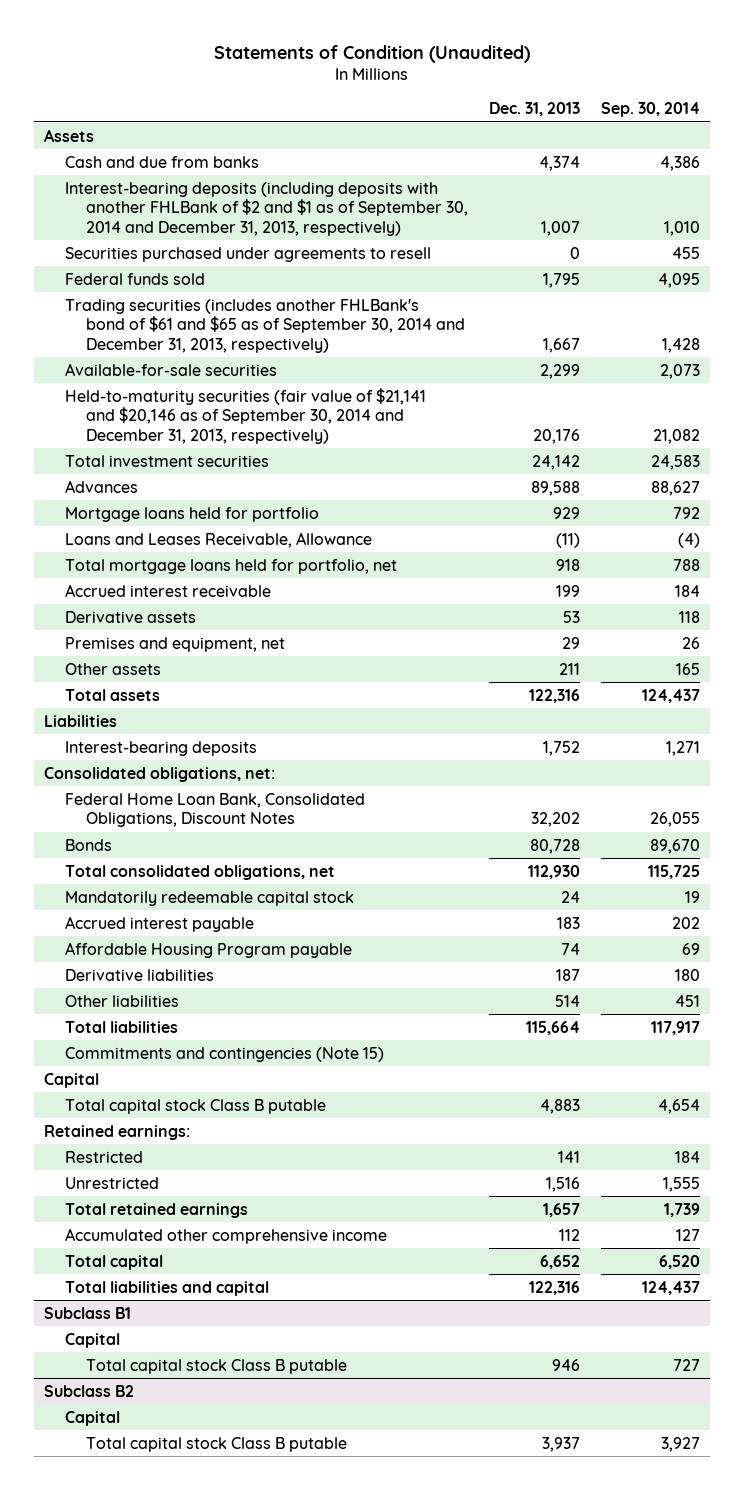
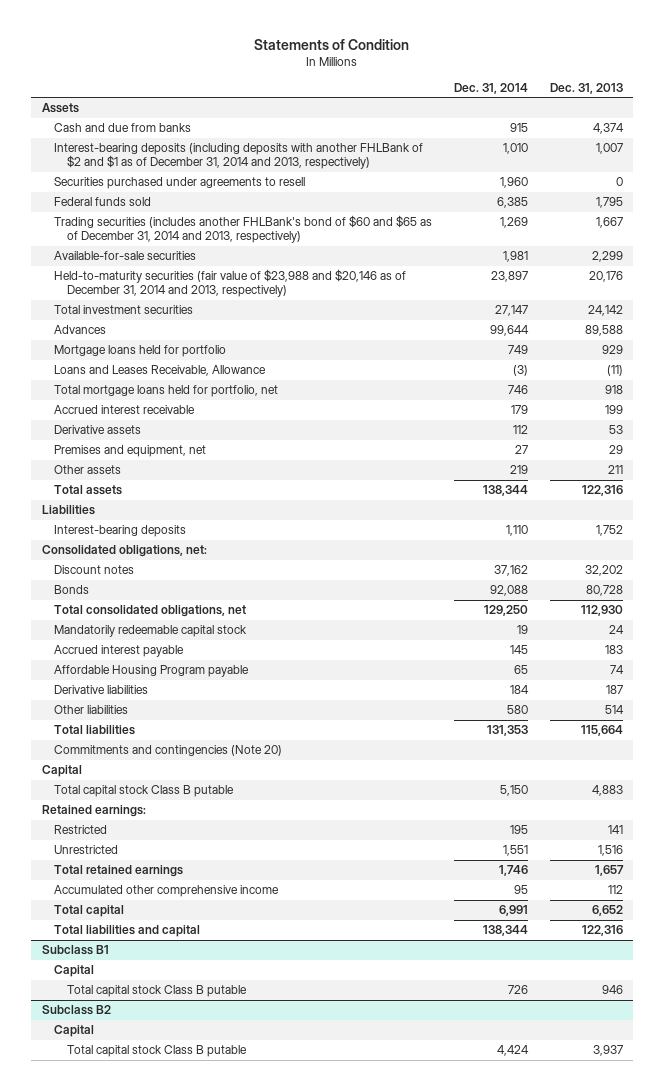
- Statements of Condition (Unaudited)
+ Statements of Condition
- | Dec. 31, 2013 | Sep. 30, 2014
+ | Dec. 31, 2014 | Dec. 31, 2013
- Interest-bearing deposits (including deposits with another FHLBank of $2 and $1 as of September 30, 2014 and December 31, 2013, respectively) | 1,007 | 1,010
+ Interest-bearing deposits (including deposits with another FHLBank of $2 and $1 as of December 31, 2014 and 2013, respectively) | 1,010 | 1,007
- Trading securities (includes another FHLBank's bond of $61 and $65 as of September 30, 2014 and December 31, 2013, respectively) | 1,667 | 1,428
+ Trading securities (includes another FHLBank's bond of $60 and $65 as of December 31, 2014 and 2013, respectively) | 1,269 | 1,667
- Held-to-maturity securities (fair value of $21,141 and $20,146 as of September 30, 2014 and December 31, 2013, respectively) | 20,176 | 21,082
+ Held-to-maturity securities (fair value of $23,988 and $20,146 as of December 31, 2014 and 2013, respectively) | 23,897 | 20,176
- Federal Home Loan Bank, Consolidated Obligations, Discount Notes | 32,202 | 26,055
+ Discount notes | 37,162 | 32,202
- Commitments and contingencies (Note 15)
+ Commitments and contingencies (Note 20)

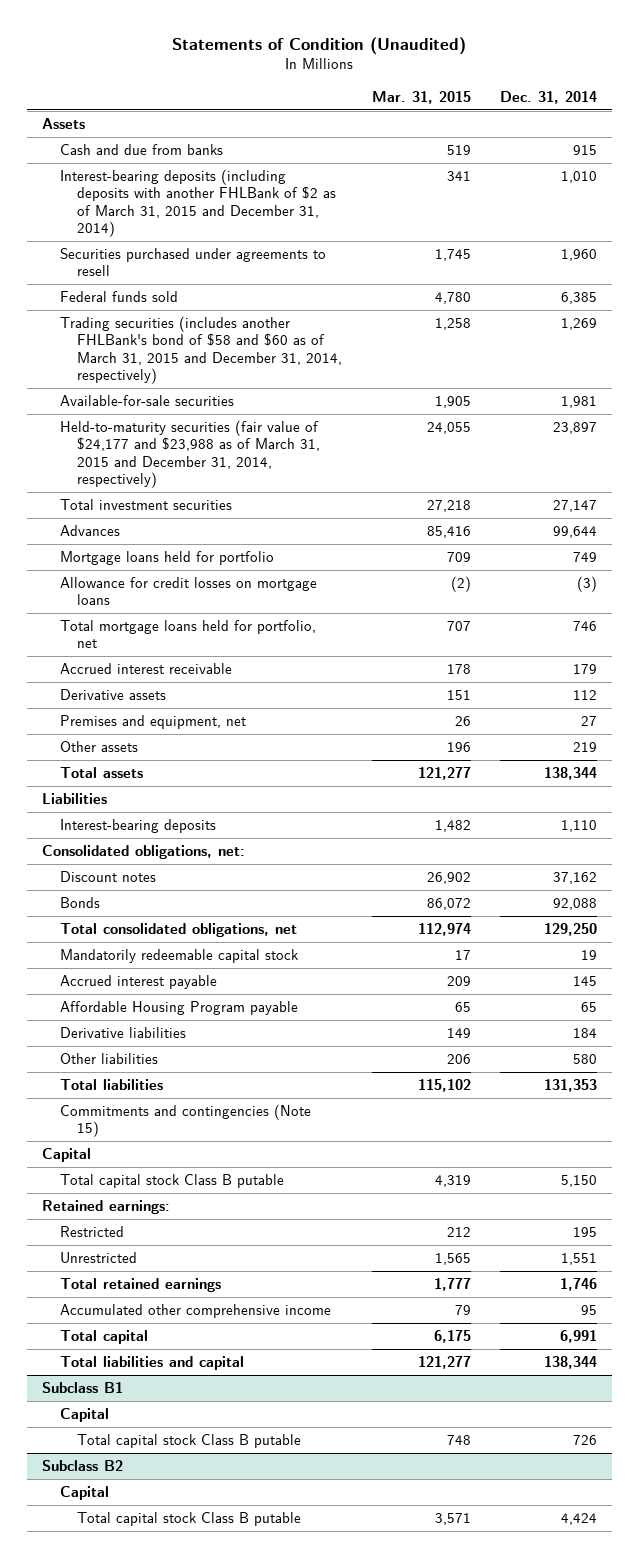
- Statements of Condition
+ Statements of Condition (Unaudited)
- | Dec. 31, 2014 | Dec. 31, 2013
+ | Mar. 31, 2015 | Dec. 31, 2014
- Interest-bearing deposits (including deposits with another FHLBank of $2 and $1 as of December 31, 2014 and 2013, respectively) | 1,010 | 1,007
+ Interest-bearing deposits (including deposits with another FHLBank of $2 as of March 31, 2015 and December 31, 2014) | 341 | 1,010
- Trading securities (includes another FHLBank's bond of $60 and $65 as of December 31, 2014 and 2013, respectively) | 1,269 | 1,667
+ Trading securities (includes another FHLBank's bond of $58 and $60 as of March 31, 2015 and December 31, 2014, respectively) | 1,258 | 1,269
- Held-to-maturity securities (fair value of $23,988 and $20,146 as of December 31, 2014 and 2013, respectively) | 23,897 | 20,176
+ Held-to-maturity securities (fair value of $24,177 and $23,988 as of March 31, 2015 and December 31, 2014, respectively) | 24,055 | 23,897
- Loans and Leases Receivable, Allowance | (3) | (11)
+ Allowance for credit losses on mortgage loans | (2) | (3)
- Commitments and contingencies (Note 20)
+ Commitments and contingencies (Note 15)

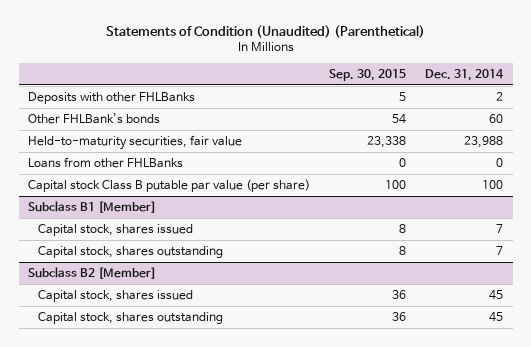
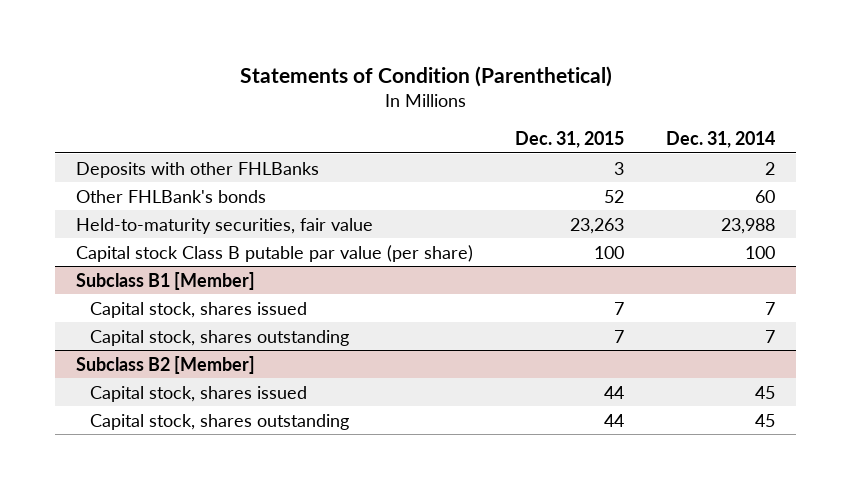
- Statements of Condition (Unaudited) (Parenthetical)
+ Statements of Condition (Parenthetical)
- | Sep. 30, 2015 | Dec. 31, 2014
+ | Dec. 31, 2015 | Dec. 31, 2014
- Loans from other FHLBanks | 0 | 0

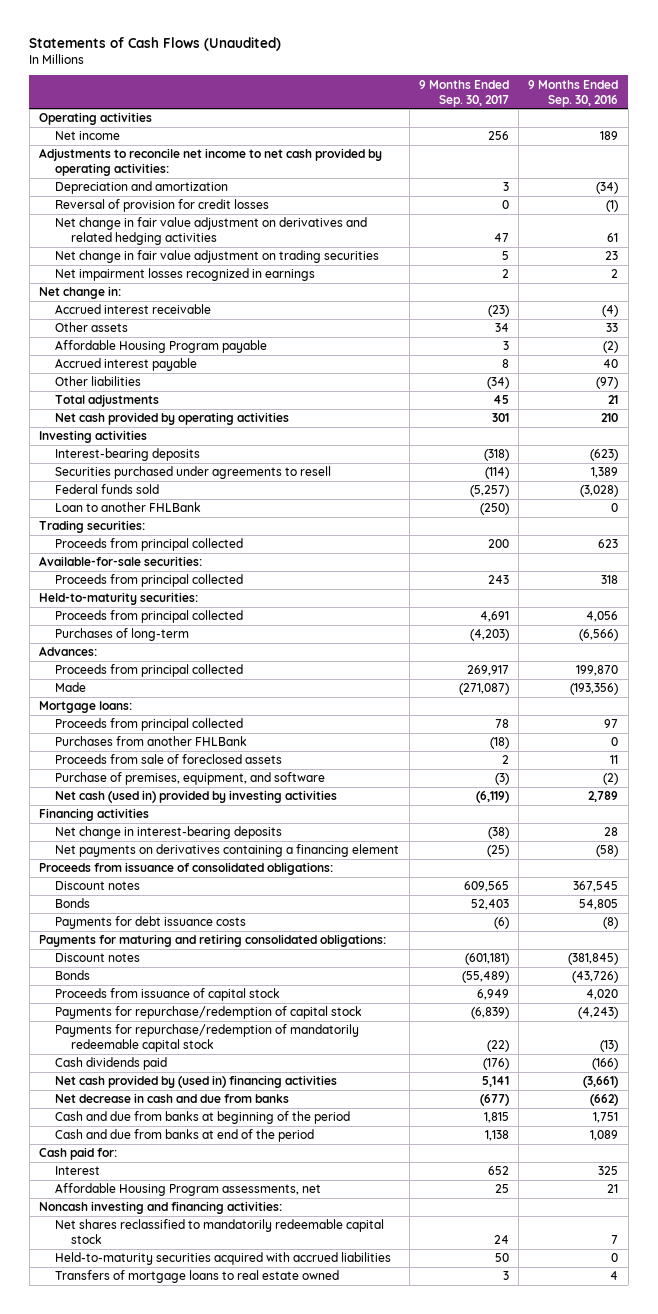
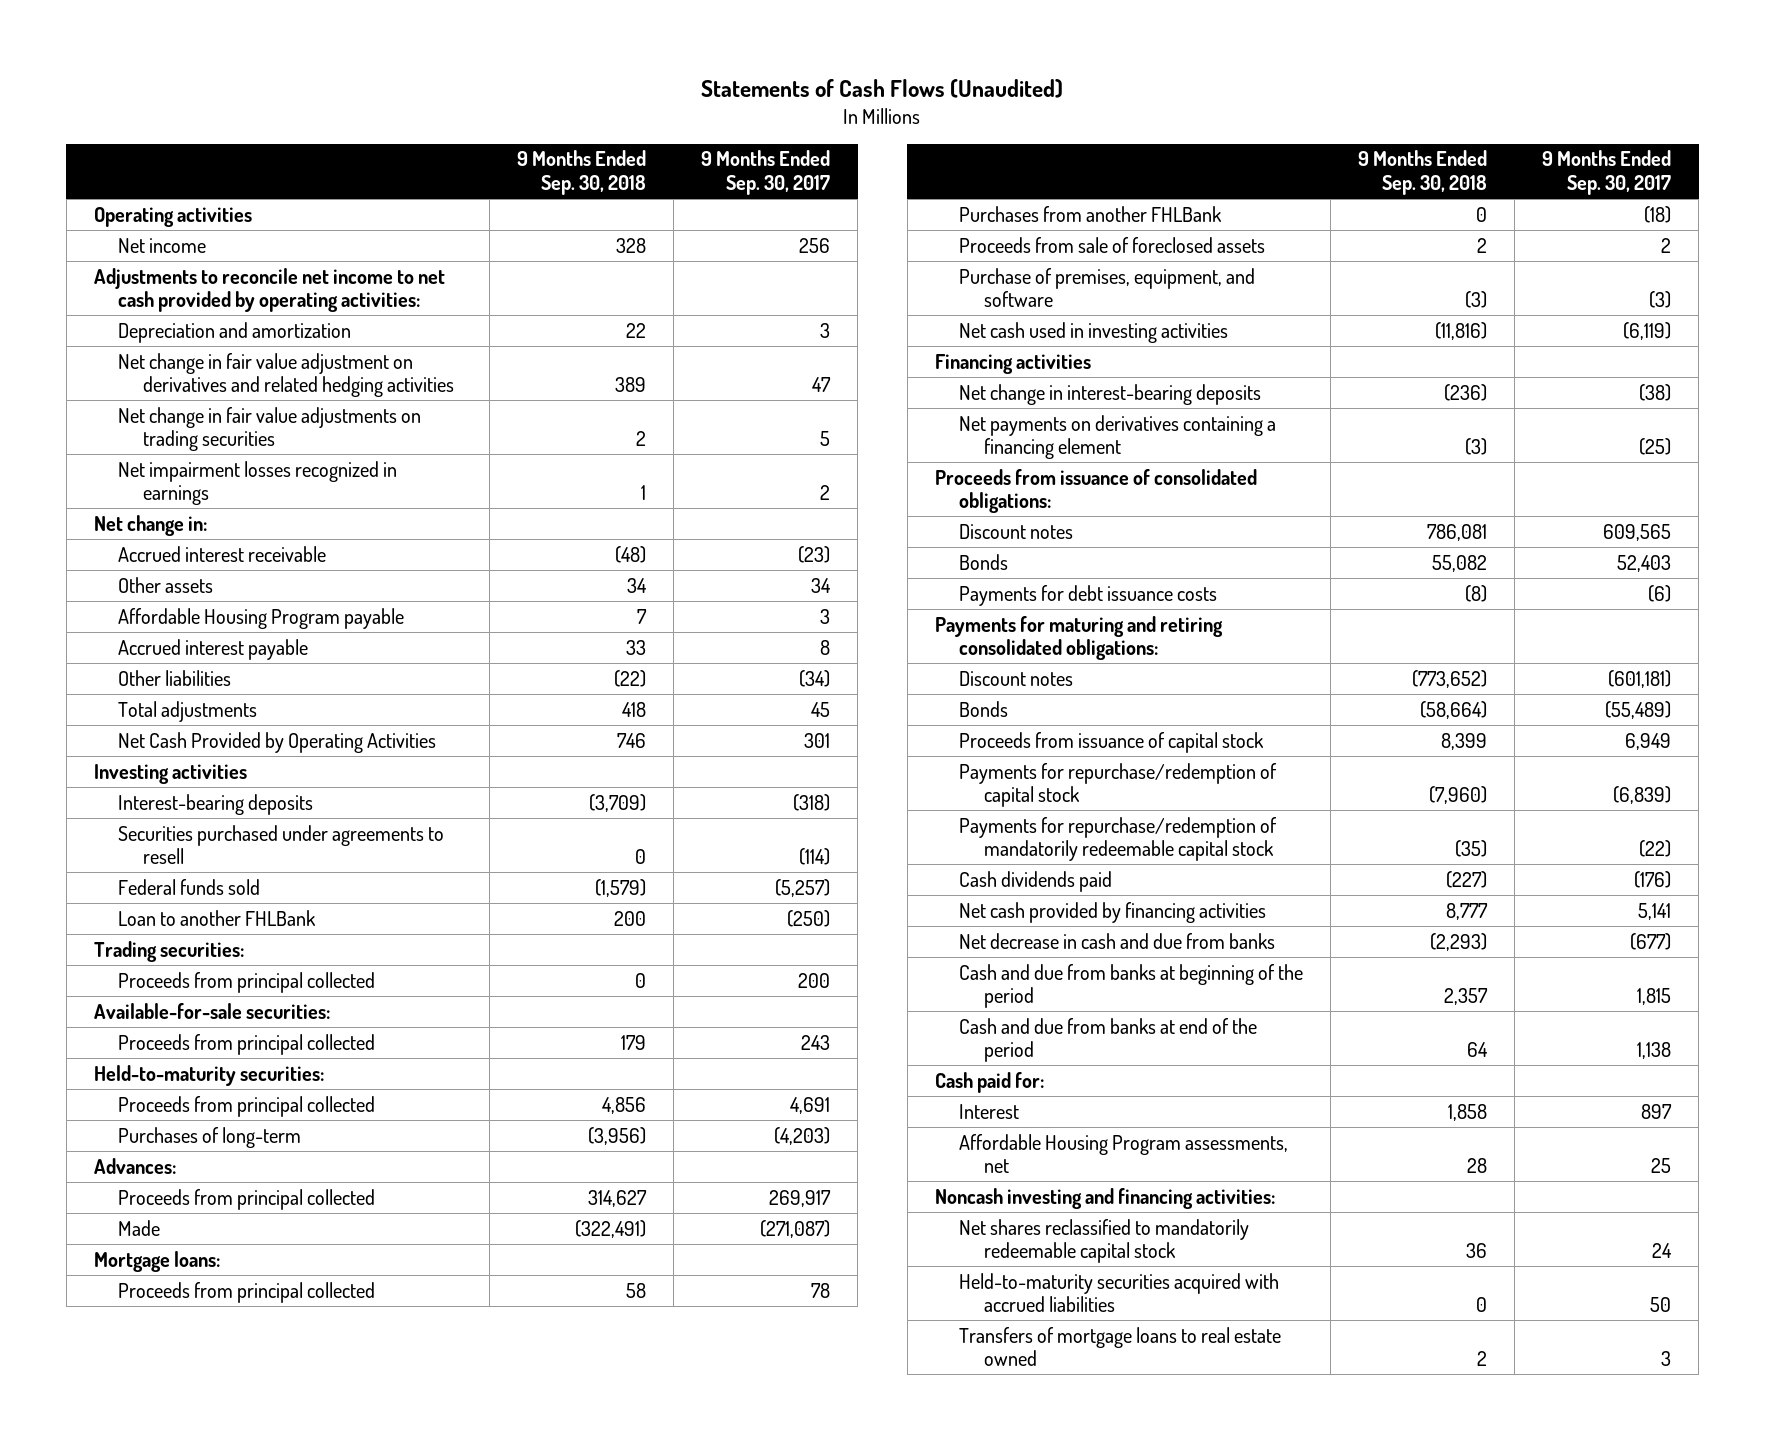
- | 9 Months Ended Sep. 30, 2017 | 9 Months Ended Sep. 30, 2016
+ | 9 Months Ended Sep. 30, 2018 | 9 Months Ended Sep. 30, 2017
- Reversal of provision for credit losses | 0 | (1)
- Net change in fair value adjustment on trading securities | 5 | 23
+ Net change in fair value adjustments on trading securities | 2 | 5
- Net cash provided by operating activities | 301 | 210
+ Net Cash Provided by Operating Activities | 746 | 301
- Net cash (used in) provided by investing activities | (6,119) | 2,789
+ Net cash used in investing activities | (11,816) | (6,119)
- Net cash provided by (used in) financing activities | 5,141 | (3,661)
+ Net cash provided by financing activities | 8,777 | 5,141
- Interest | 652 | 325
+ Interest | 1,858 | 897

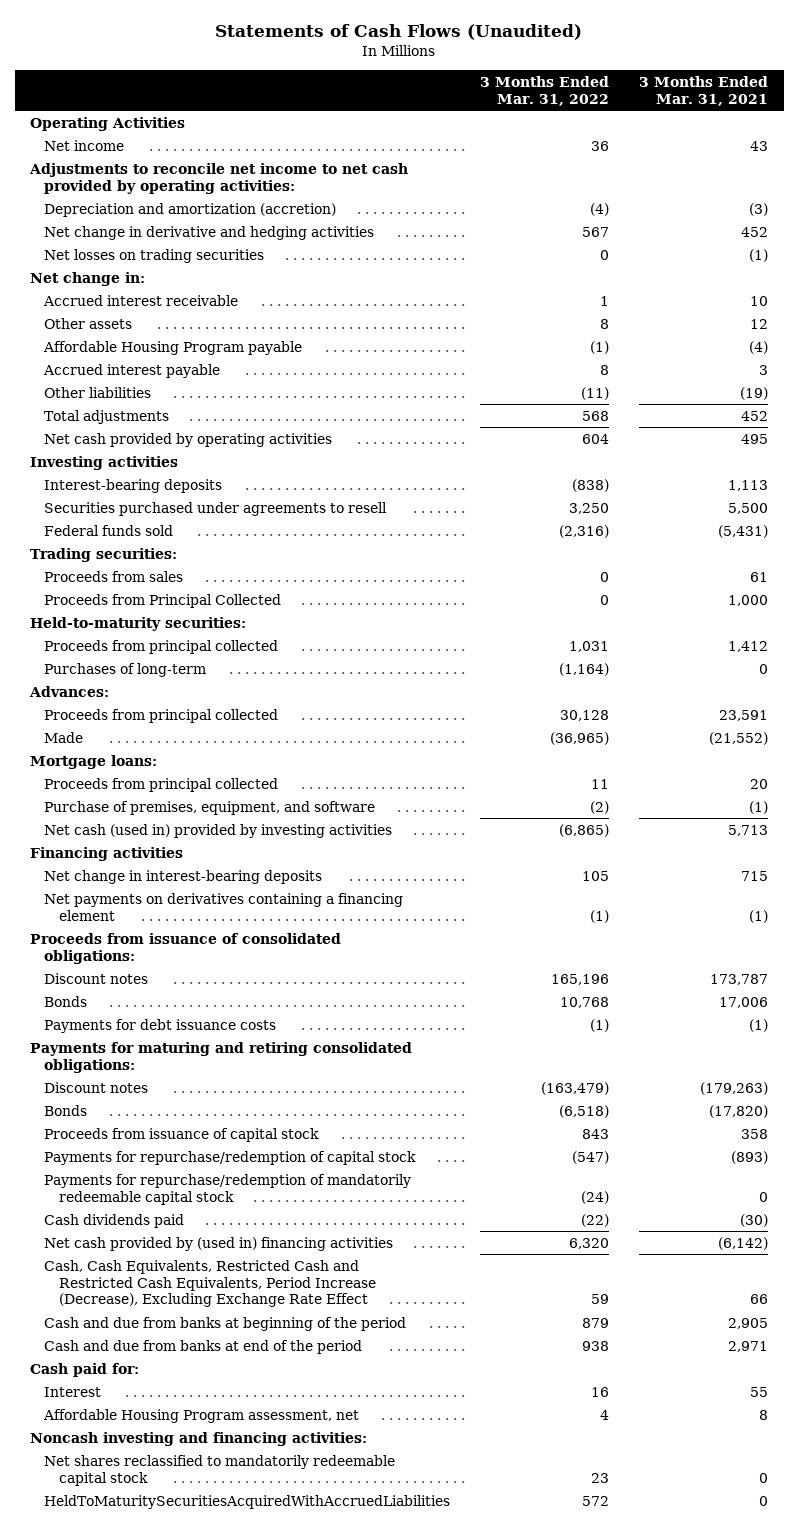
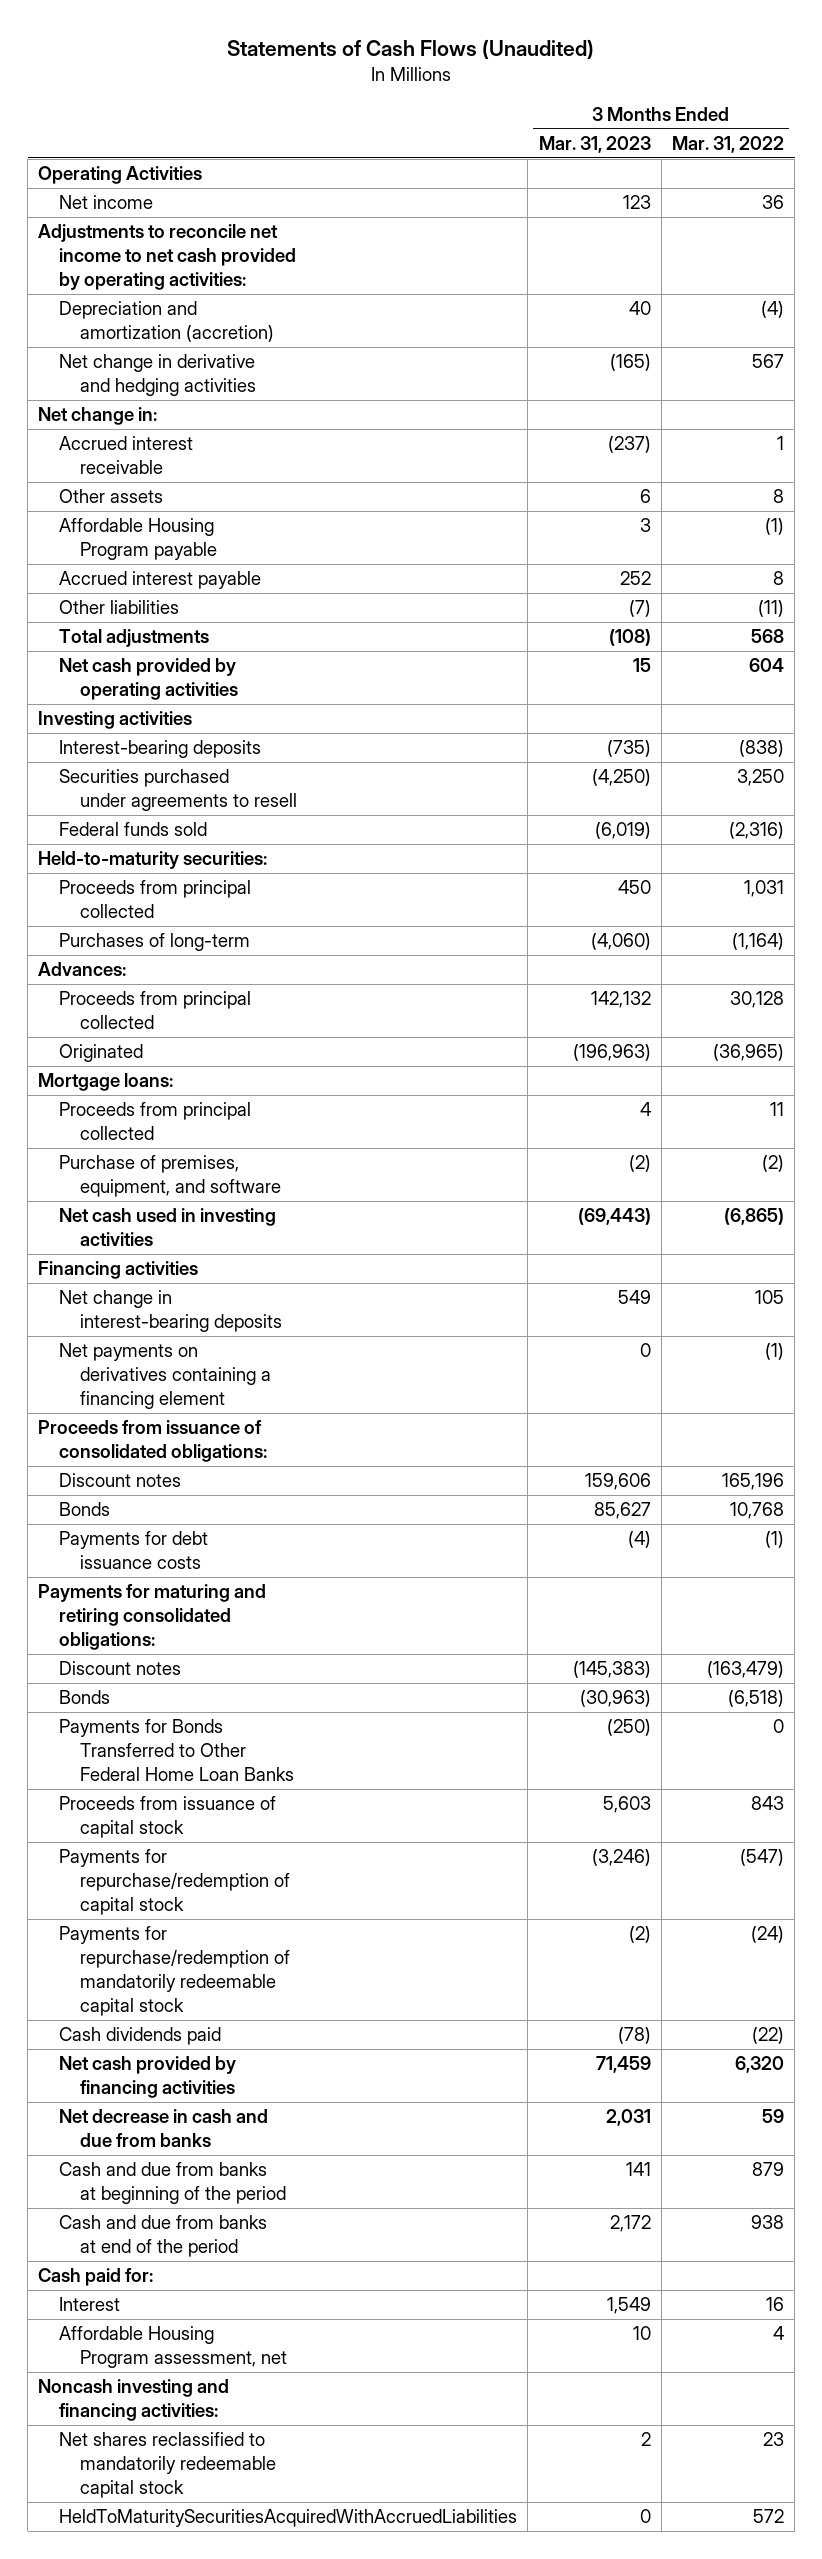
- | 3 Months Ended Mar. 31, 2022 | 3 Months Ended Mar. 31, 2021
+ | 3 Months Ended Mar. 31, 2023 | 3 Months Ended Mar. 31, 2022
- Net losses on trading securities | 0 | (1)
- Trading securities:
- Proceeds from sales | 0 | 61
- Proceeds from Principal Collected | 0 | 1,000
- Made | (36,965) | (21,552)
+ Originated | (196,963) | (36,965)
- Net cash (used in) provided by investing activities | (6,865) | 5,713
+ Net cash used in investing activities | (69,443) | (6,865)
+ Payments for Bonds Transferred to Other Federal Home Loan Banks | (250) | 0
- Net cash provided by (used in) financing activities | 6,320 | (6,142)
- Cash, Cash Equivalents, Restricted Cash and Restricted Cash Equivalents, Period Increase (Decrease), Excluding Exchange Rate Effect | 59 | 66
+ Net cash provided by financing activities | 71,459 | 6,320
+ Net decrease in cash and due from banks | 2,031 | 59

